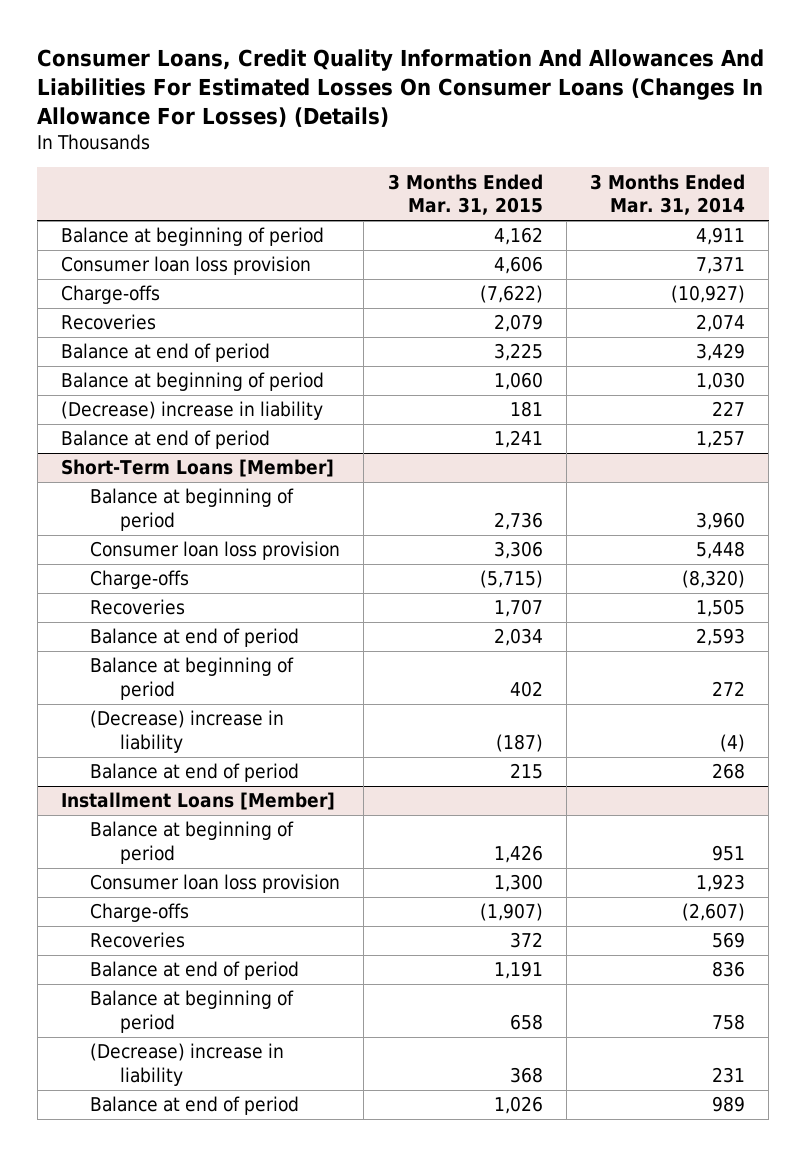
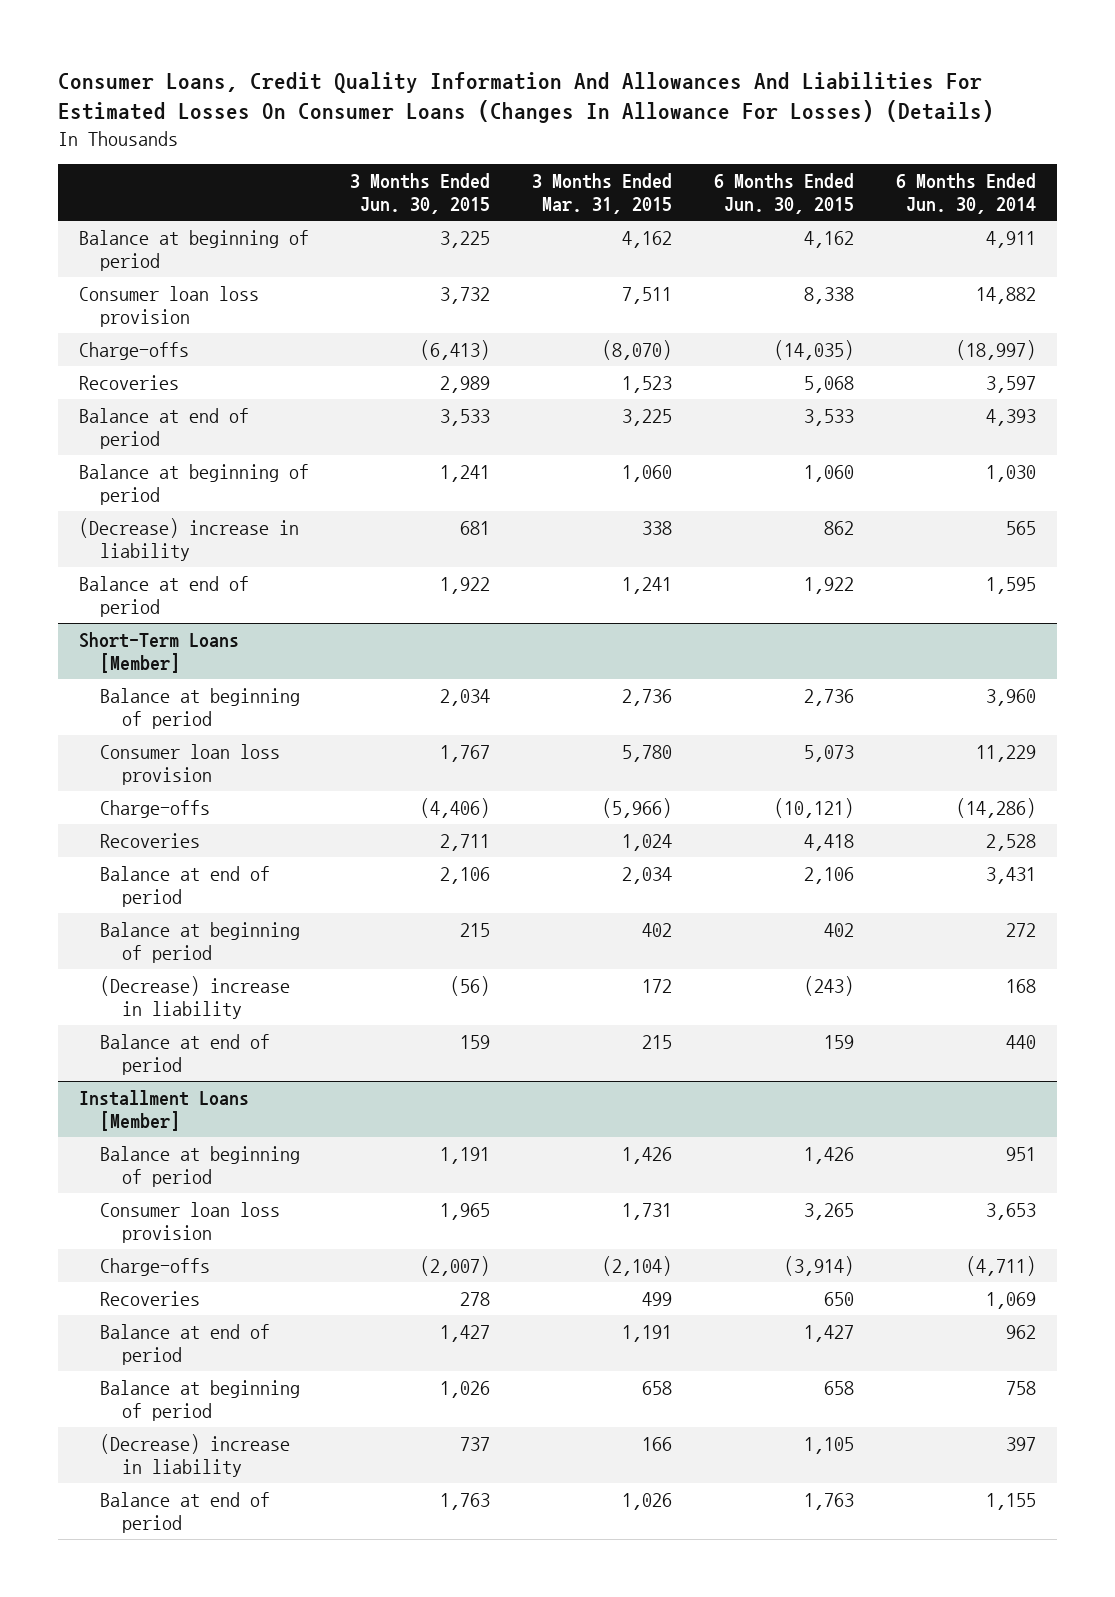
- | 3 Months Ended Mar. 31, 2015 | 3 Months Ended Mar. 31, 2014
+ | 3 Months Ended Jun. 30, 2015 | 3 Months Ended Mar. 31, 2015 | 6 Months Ended Jun. 30, 2015 | 6 Months Ended Jun. 30, 2014
- Consumer loan loss provision | 4,606 | 7,371
- Charge-offs | (7,622) | (10,927)
- Recoveries | 2,079 | 2,074
+ Consumer loan loss provision | 3,732 | 7,511 | 8,338 | 14,882
+ Charge-offs | (6,413) | (8,070) | (14,035) | (18,997)
+ Recoveries | 2,989 | 1,523 | 5,068 | 3,597
- (Decrease) increase in liability | 181 | 227
+ (Decrease) increase in liability | 681 | 338 | 862 | 565
@ Short-Term Loans [Member]
- Consumer loan loss provision | 3,306 | 5,448
- Charge-offs | (5,715) | (8,320)
- Recoveries | 1,707 | 1,505
+ Consumer loan loss provision | 1,767 | 5,780 | 5,073 | 11,229
+ Charge-offs | (4,406) | (5,966) | (10,121) | (14,286)
+ Recoveries | 2,711 | 1,024 | 4,418 | 2,528
- (Decrease) increase in liability | (187) | (4)
+ (Decrease) increase in liability | (56) | 172 | (243) | 168
@ Installment Loans [Member]
- Consumer loan loss provision | 1,300 | 1,923
- Charge-offs | (1,907) | (2,607)
- Recoveries | 372 | 569
+ Consumer loan loss provision | 1,965 | 1,731 | 3,265 | 3,653
+ Charge-offs | (2,007) | (2,104) | (3,914) | (4,711)
+ Recoveries | 278 | 499 | 650 | 1,069
- (Decrease) increase in liability | 368 | 231
+ (Decrease) increase in liability | 737 | 166 | 1,105 | 397

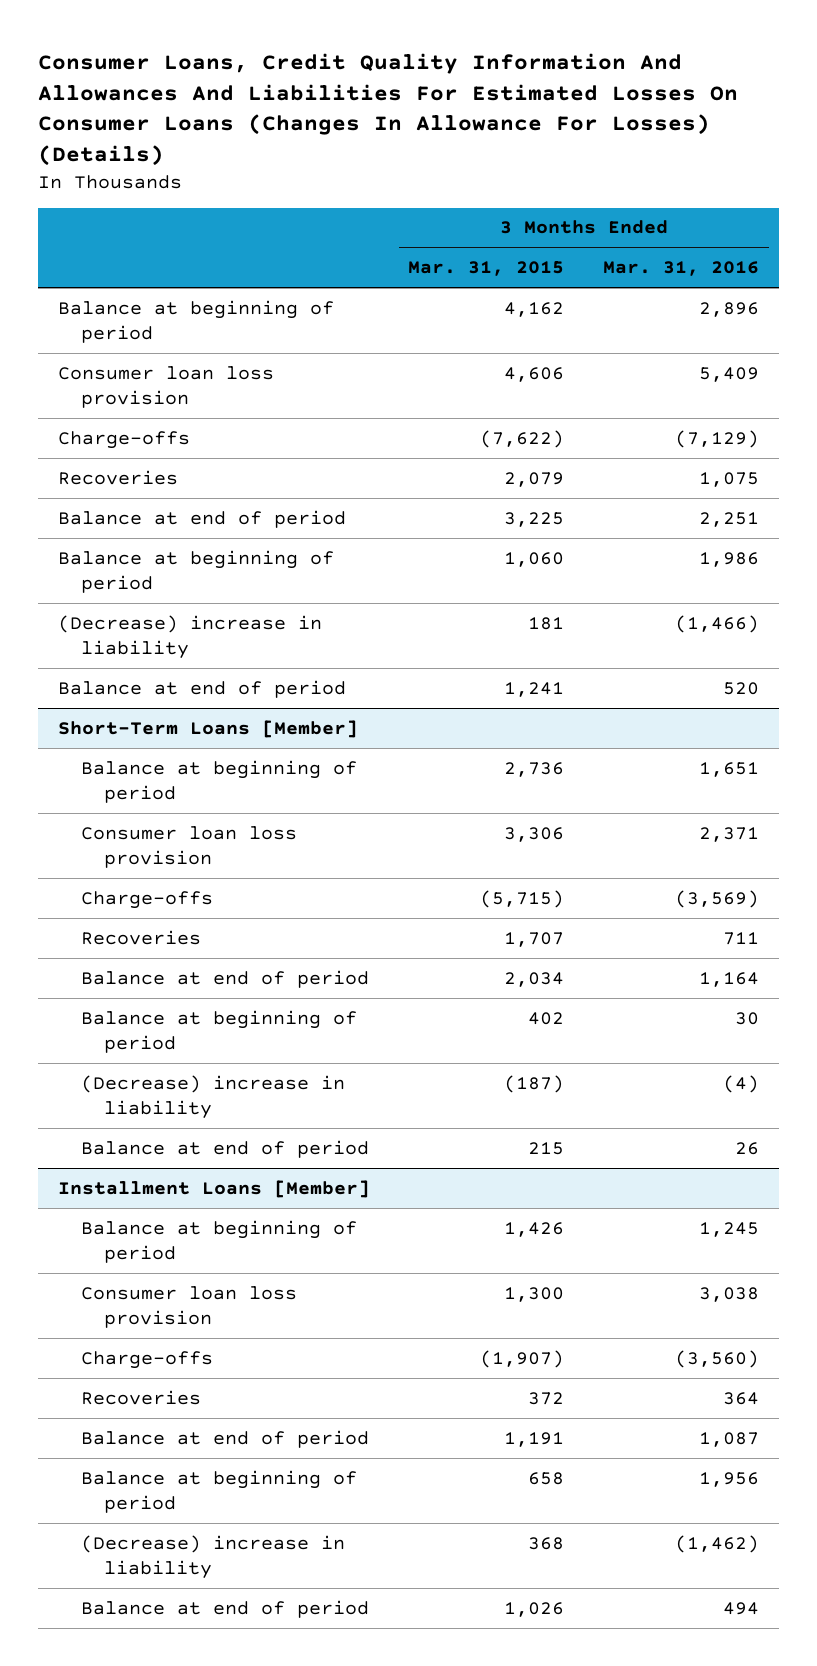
- | 3 Months Ended Jun. 30, 2015 | 3 Months Ended Mar. 31, 2015 | 6 Months Ended Jun. 30, 2015 | 6 Months Ended Jun. 30, 2014
+ | 3 Months Ended Mar. 31, 2015 | 3 Months Ended Mar. 31, 2016
- Consumer loan loss provision | 3,732 | 7,511 | 8,338 | 14,882
- Charge-offs | (6,413) | (8,070) | (14,035) | (18,997)
- Recoveries | 2,989 | 1,523 | 5,068 | 3,597
+ Consumer loan loss provision | 4,606 | 5,409
+ Charge-offs | (7,622) | (7,129)
+ Recoveries | 2,079 | 1,075
- (Decrease) increase in liability | 681 | 338 | 862 | 565
+ (Decrease) increase in liability | 181 | (1,466)
@ Short-Term Loans [Member]
- Consumer loan loss provision | 1,767 | 5,780 | 5,073 | 11,229
- Charge-offs | (4,406) | (5,966) | (10,121) | (14,286)
- Recoveries | 2,711 | 1,024 | 4,418 | 2,528
+ Consumer loan loss provision | 3,306 | 2,371
+ Charge-offs | (5,715) | (3,569)
+ Recoveries | 1,707 | 711
- (Decrease) increase in liability | (56) | 172 | (243) | 168
+ (Decrease) increase in liability | (187) | (4)
@ Installment Loans [Member]
- Consumer loan loss provision | 1,965 | 1,731 | 3,265 | 3,653
- Charge-offs | (2,007) | (2,104) | (3,914) | (4,711)
- Recoveries | 278 | 499 | 650 | 1,069
+ Consumer loan loss provision | 1,300 | 3,038
+ Charge-offs | (1,907) | (3,560)
+ Recoveries | 372 | 364
- (Decrease) increase in liability | 737 | 166 | 1,105 | 397
+ (Decrease) increase in liability | 368 | (1,462)

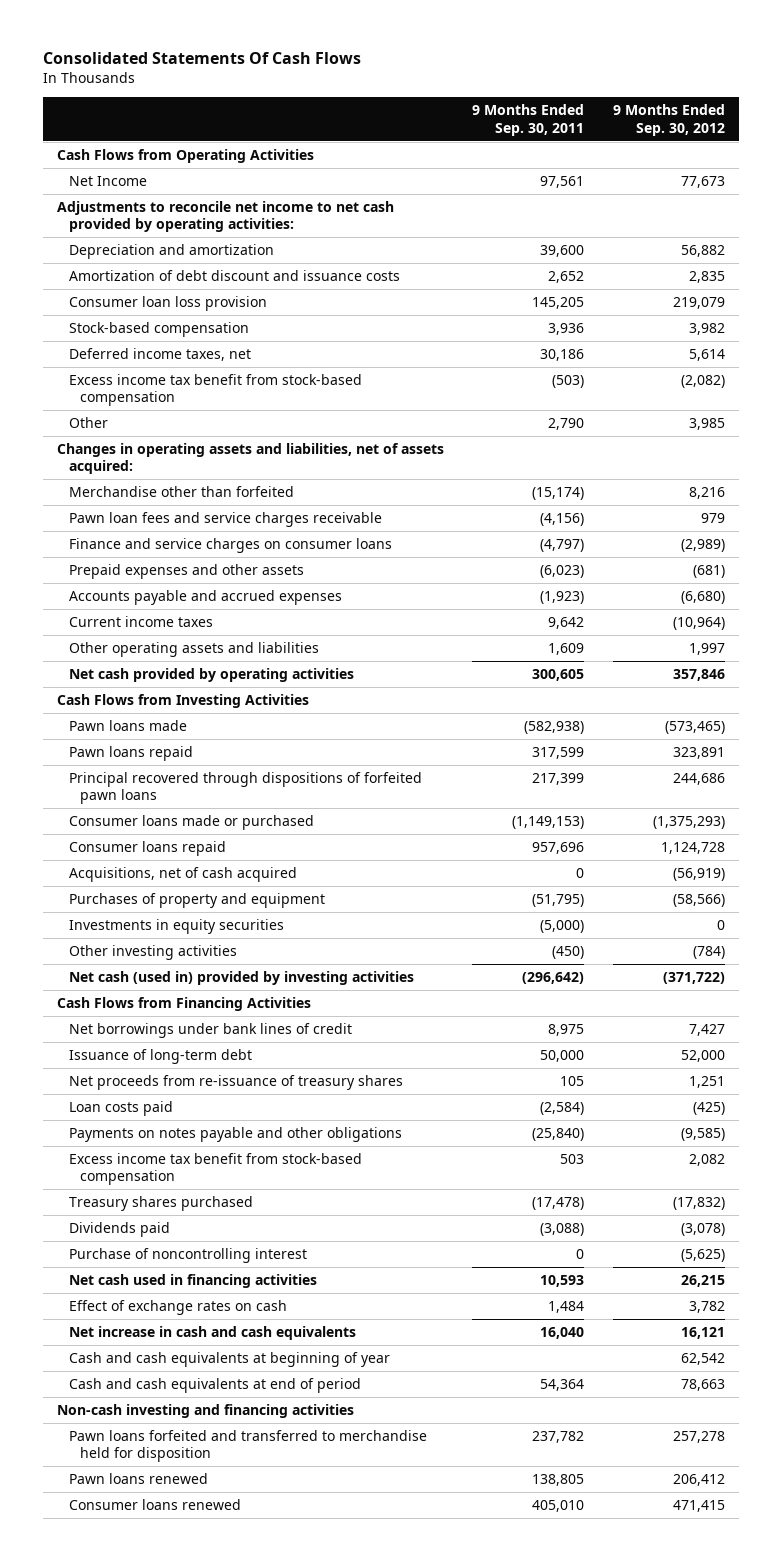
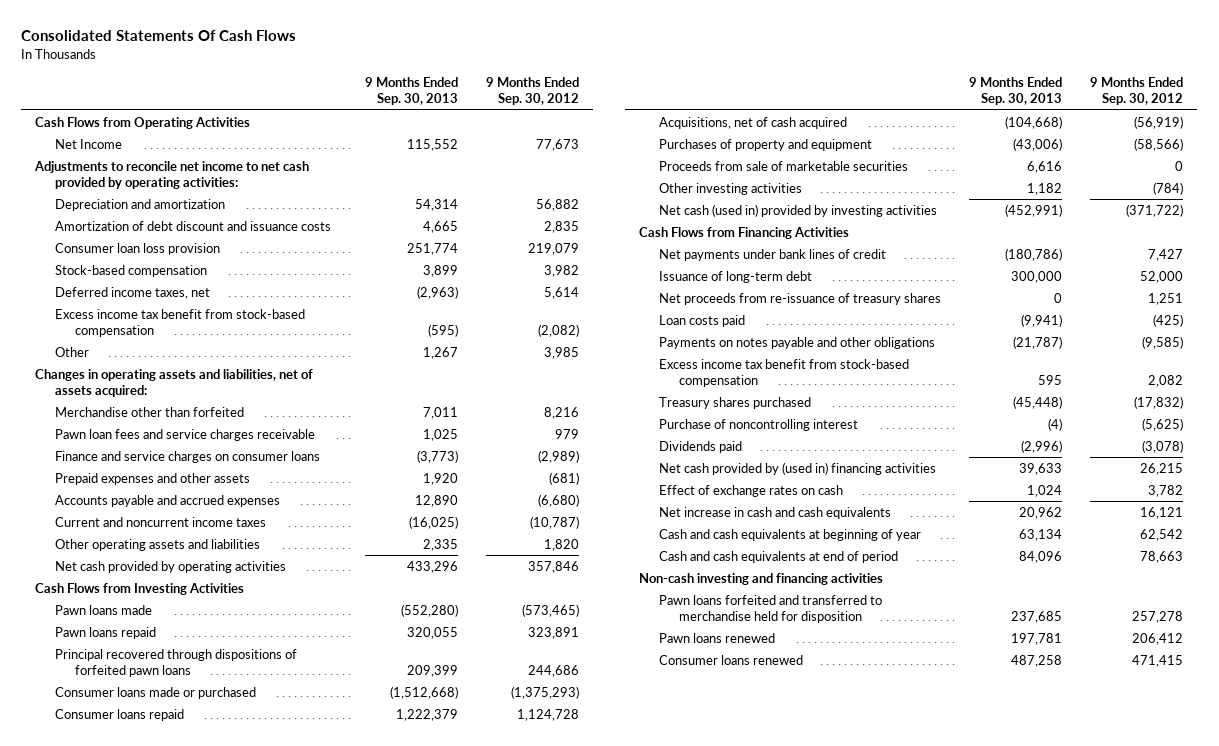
- | 9 Months Ended Sep. 30, 2011 | 9 Months Ended Sep. 30, 2012
+ | 9 Months Ended Sep. 30, 2013 | 9 Months Ended Sep. 30, 2012
- Current income taxes | 9,642 | (10,964)
- Other operating assets and liabilities | 1,609 | 1,997
+ Current and noncurrent income taxes | (16,025) | (10,787)
+ Other operating assets and liabilities | 2,335 | 1,820
- Investments in equity securities | (5,000) | 0
+ Proceeds from sale of marketable securities | 6,616 | 0
- Net borrowings under bank lines of credit | 8,975 | 7,427
+ Net payments under bank lines of credit | (180,786) | 7,427
- Net cash used in financing activities | 10,593 | 26,215
moved down: Dividends paid | (2,996) | (3,078)
+ Net cash provided by (used in) financing activities | 39,633 | 26,215

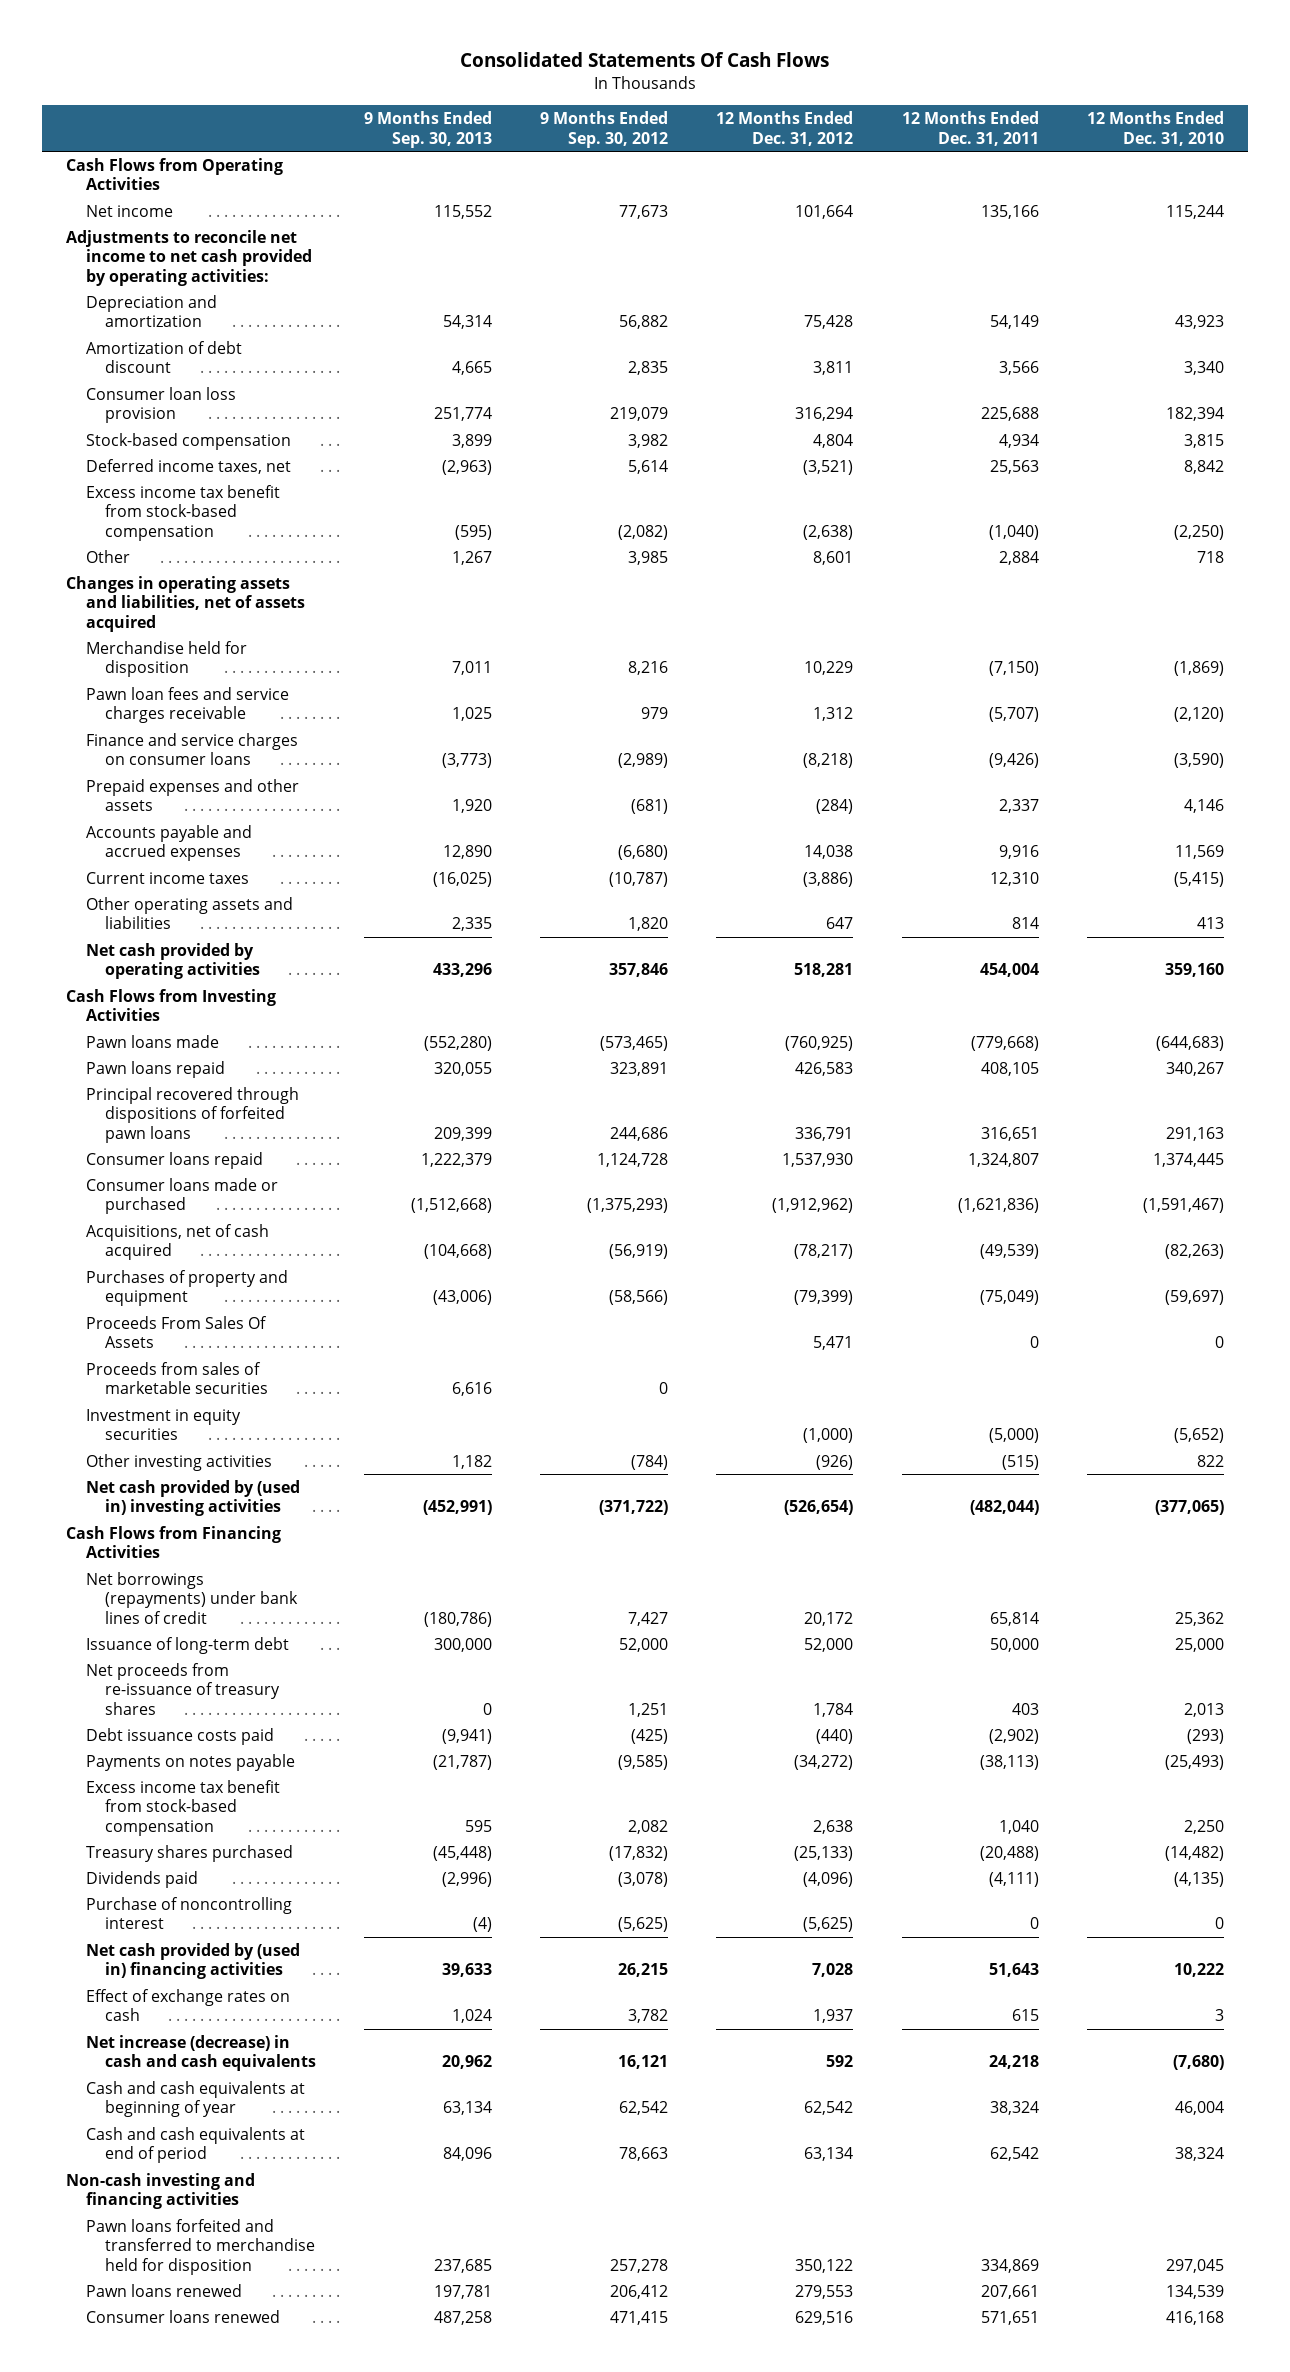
- | 9 Months Ended Sep. 30, 2013 | 9 Months Ended Sep. 30, 2012
+ | 9 Months Ended Sep. 30, 2013 | 9 Months Ended Sep. 30, 2012 | 12 Months Ended Dec. 31, 2012 | 12 Months Ended Dec. 31, 2011 | 12 Months Ended Dec. 31, 2010
- Net Income | 115,552 | 77,673
+ Net income | 115,552 | 77,673 | 101,664 | 135,166 | 115,244
- Amortization of debt discount and issuance costs | 4,665 | 2,835
+ Amortization of debt discount | 4,665 | 2,835 | 3,811 | 3,566 | 3,340
- Changes in operating assets and liabilities, net of assets acquired:
- Merchandise other than forfeited | 7,011 | 8,216
+ Changes in operating assets and liabilities, net of assets acquired
+ Merchandise held for disposition | 7,011 | 8,216 | 10,229 | (7,150) | (1,869)
- Current and noncurrent income taxes | (16,025) | (10,787)
+ Current income taxes | (16,025) | (10,787) | (3,886) | 12,310 | (5,415)
moved down: Consumer loans made or purchased | (1,512,668) | (1,375,293) | (1,912,962) | (1,621,836) | (1,591,467)
- Proceeds from sale of marketable securities | 6,616 | 0
+ Proceeds From Sales Of Assets | | | 5,471 | 0 | 0
+ Proceeds from sales of marketable securities | 6,616 | 0 | | |
+ Investment in equity securities | | | (1,000) | (5,000) | (5,652)
- Net cash (used in) provided by investing activities | (452,991) | (371,722)
+ Net cash provided by (used in) investing activities | (452,991) | (371,722) | (526,654) | (482,044) | (377,065)
- Net payments under bank lines of credit | (180,786) | 7,427
+ Net borrowings (repayments) under bank lines of credit | (180,786) | 7,427 | 20,172 | 65,814 | 25,362
- Loan costs paid | (9,941) | (425)
- Payments on notes payable and other obligations | (21,787) | (9,585)
+ Debt issuance costs paid | (9,941) | (425) | (440) | (2,902) | (293)
+ Payments on notes payable | (21,787) | (9,585) | (34,272) | (38,113) | (25,493)
moved down: Purchase of noncontrolling interest | (4) | (5,625) | (5,625) | 0 | 0
- Net increase in cash and cash equivalents | 20,962 | 16,121
+ Net increase (decrease) in cash and cash equivalents | 20,962 | 16,121 | 592 | 24,218 | (7,680)

